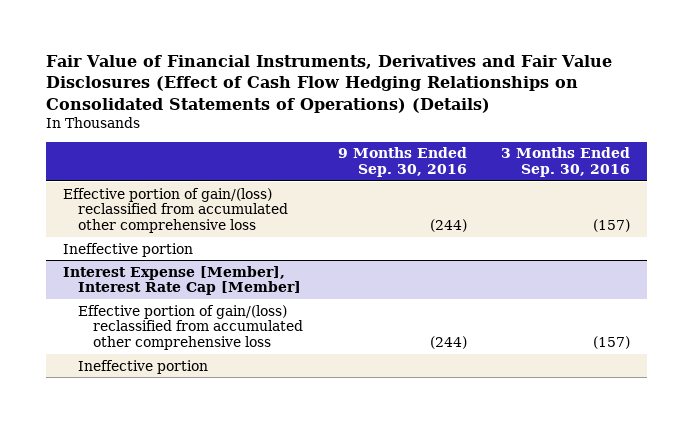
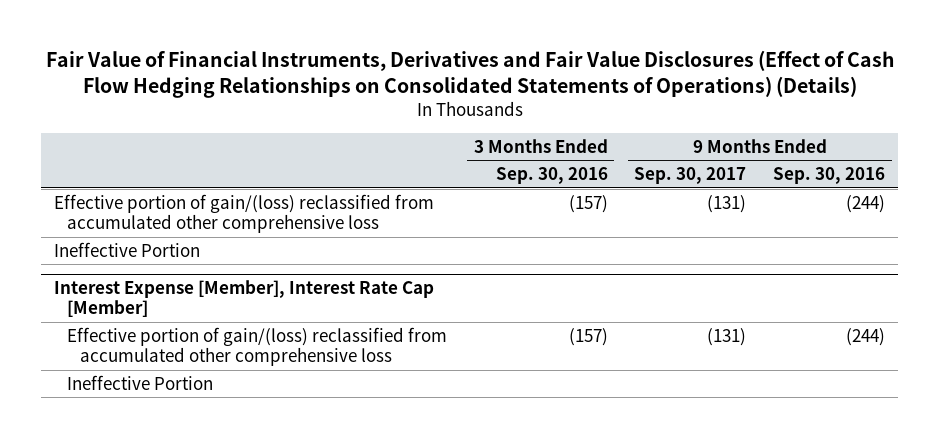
- | 9 Months Ended Sep. 30, 2016 | 3 Months Ended Sep. 30, 2016
+ | 3 Months Ended Sep. 30, 2016 | 9 Months Ended Sep. 30, 2017 | 9 Months Ended Sep. 30, 2016
- Ineffective portion
+ Ineffective Portion
@ Interest Expense [Member], Interest Rate Cap [Member]
- Ineffective portion
+ Ineffective Portion

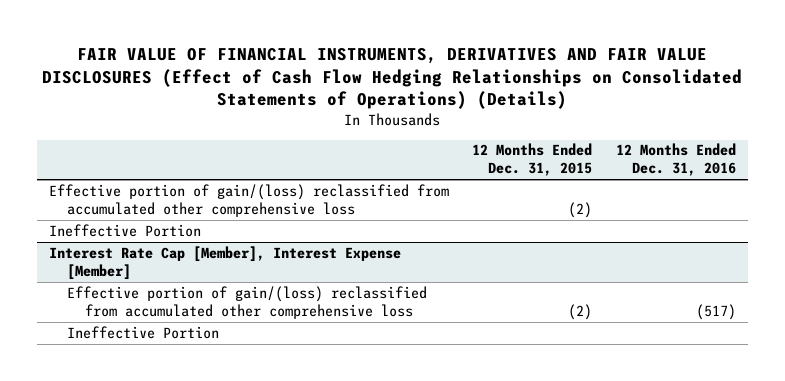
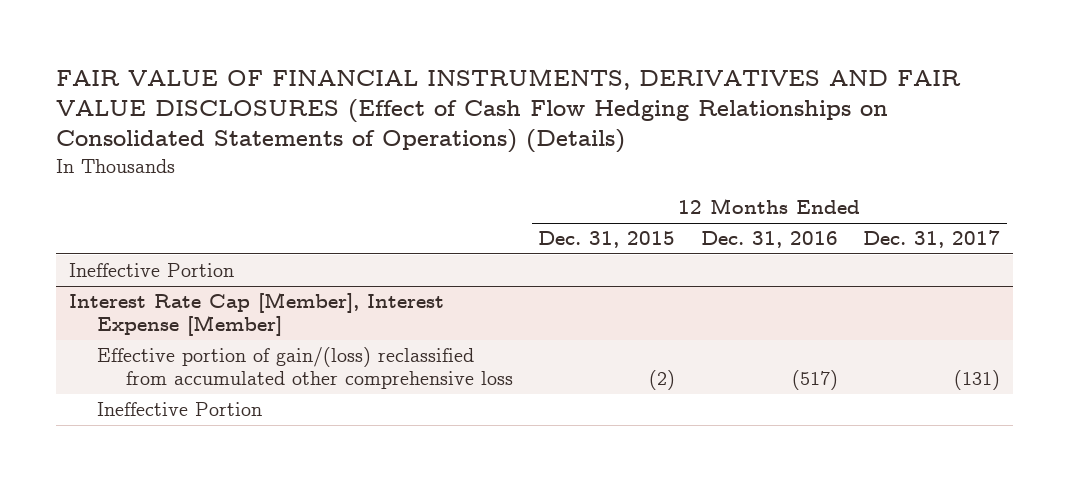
- | 12 Months Ended Dec. 31, 2015 | 12 Months Ended Dec. 31, 2016
+ | 12 Months Ended Dec. 31, 2015 | 12 Months Ended Dec. 31, 2016 | 12 Months Ended Dec. 31, 2017
- Effective portion of gain/(loss) reclassified from accumulated other comprehensive loss | (2) |

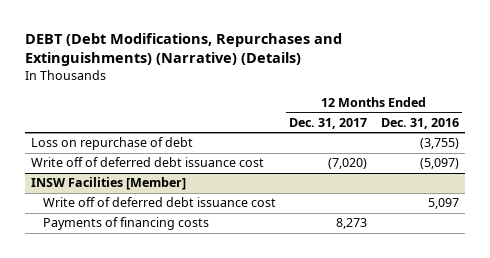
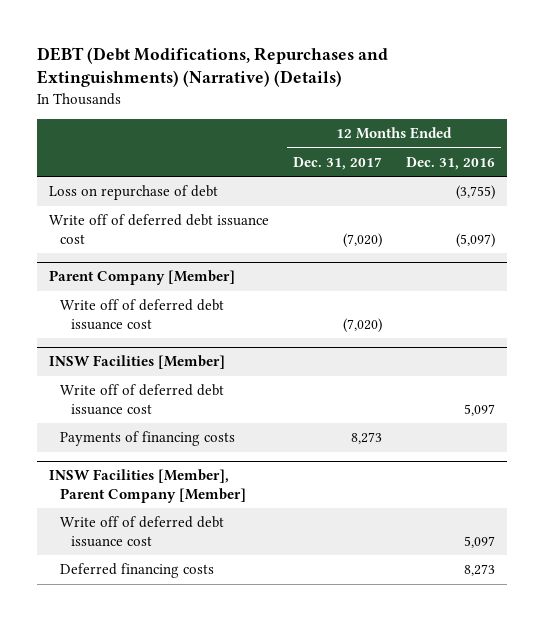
+ Parent Company [Member]
+ Write off of deferred debt issuance cost | (7,020) |
+ INSW Facilities [Member], Parent Company [Member]
+ Write off of deferred debt issuance cost | | 5,097
+ Deferred financing costs | | 8,273

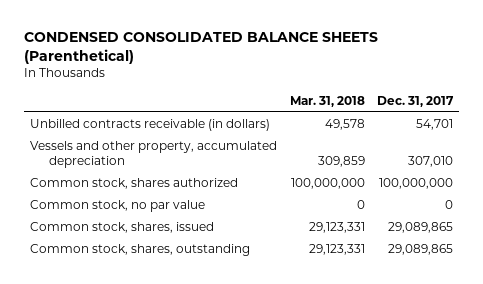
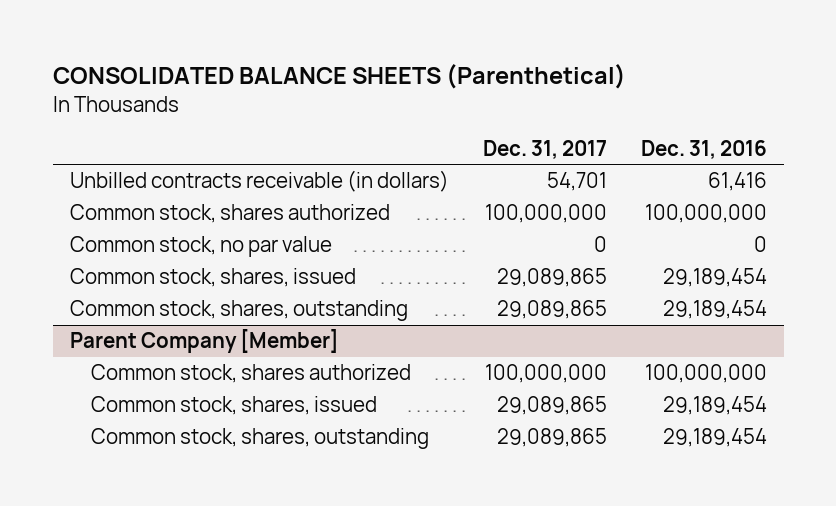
- CONDENSED CONSOLIDATED BALANCE SHEETS (Parenthetical)
+ CONSOLIDATED BALANCE SHEETS (Parenthetical)
- | Mar. 31, 2018 | Dec. 31, 2017
+ | Dec. 31, 2017 | Dec. 31, 2016
- Vessels and other property, accumulated depreciation | 309,859 | 307,010
+ Parent Company [Member]
+ Common stock, shares authorized | 100,000,000 | 100,000,000
+ Common stock, shares, issued | 29,089,865 | 29,189,454
+ Common stock, shares, outstanding | 29,089,865 | 29,189,454

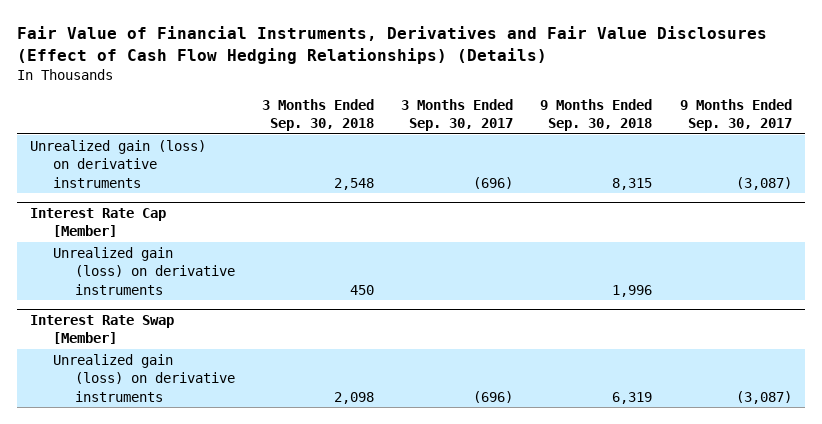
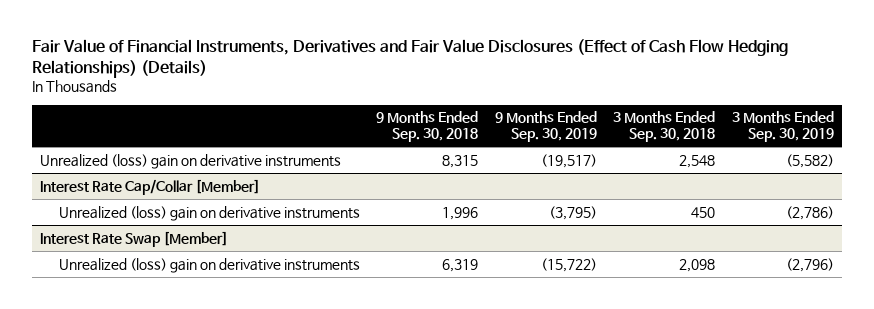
- | 3 Months Ended Sep. 30, 2018 | 3 Months Ended Sep. 30, 2017 | 9 Months Ended Sep. 30, 2018 | 9 Months Ended Sep. 30, 2017
+ | 9 Months Ended Sep. 30, 2018 | 9 Months Ended Sep. 30, 2019 | 3 Months Ended Sep. 30, 2018 | 3 Months Ended Sep. 30, 2019
- Unrealized gain (loss) on derivative instruments | 2,548 | (696) | 8,315 | (3,087)
- Interest Rate Cap [Member]
- Unrealized gain (loss) on derivative instruments | 450 | | 1,996 |
+ Unrealized (loss) gain on derivative instruments | 8,315 | (19,517) | 2,548 | (5,582)
+ Interest Rate Cap/Collar [Member]
+ Unrealized (loss) gain on derivative instruments | 1,996 | (3,795) | 450 | (2,786)
@ Interest Rate Swap [Member]
- Unrealized gain (loss) on derivative instruments | 2,098 | (696) | 6,319 | (3,087)
+ Unrealized (loss) gain on derivative instruments | 6,319 | (15,722) | 2,098 | (2,796)

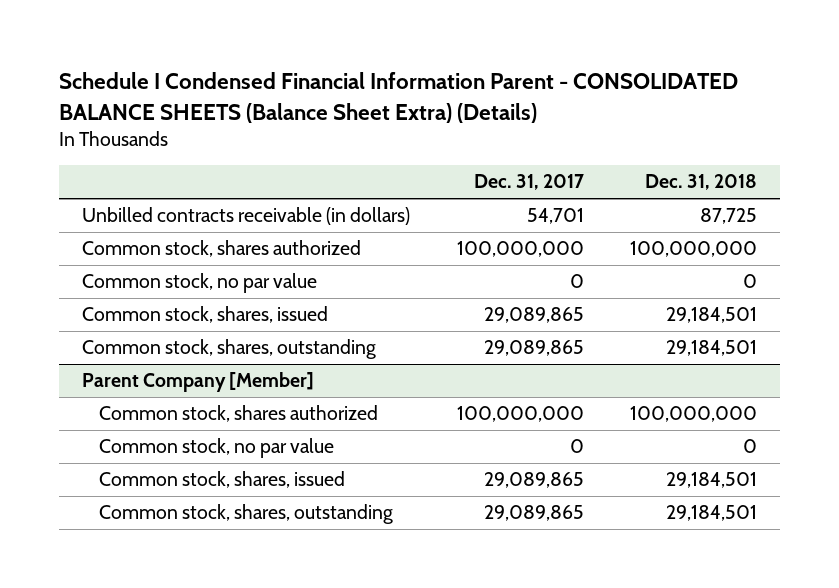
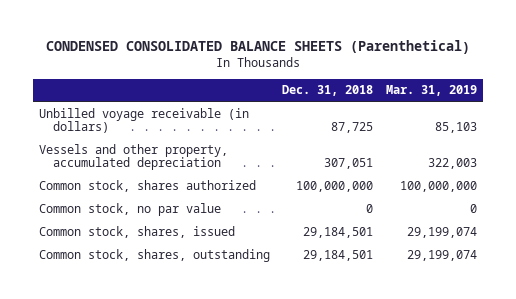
- Schedule I Condensed Financial Information Parent - CONSOLIDATED BALANCE SHEETS (Balance Sheet Extra) (Details)
+ CONDENSED CONSOLIDATED BALANCE SHEETS (Parenthetical)
- | Dec. 31, 2017 | Dec. 31, 2018
+ | Dec. 31, 2018 | Mar. 31, 2019
- Unbilled contracts receivable (in dollars) | 54,701 | 87,725
- Common stock, shares authorized | 100,000,000 | 100,000,000
- Common stock, no par value | 0 | 0
- Common stock, shares, issued | 29,089,865 | 29,184,501
- Common stock, shares, outstanding | 29,089,865 | 29,184,501
- Parent Company [Member]
+ Unbilled voyage receivable (in dollars) | 87,725 | 85,103
+ Vessels and other property, accumulated depreciation | 307,051 | 322,003

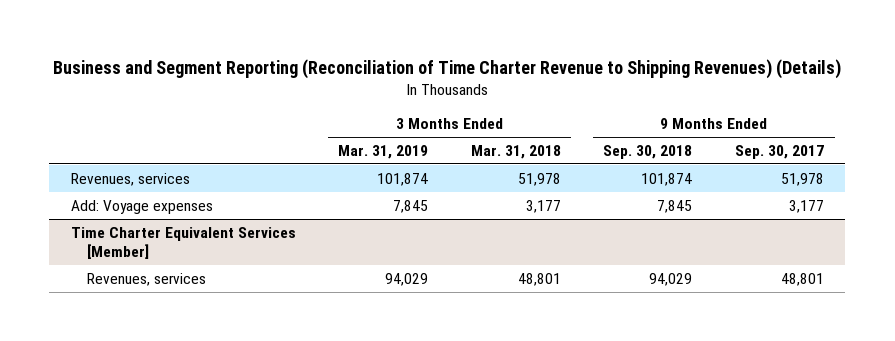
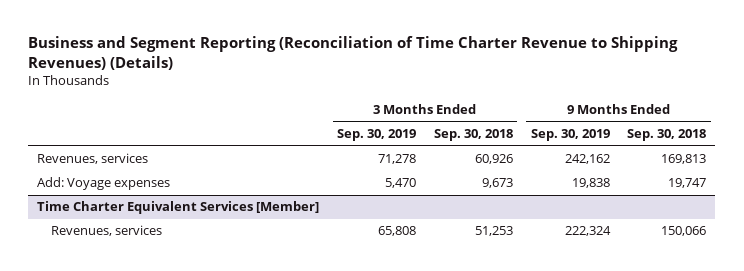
- | 3 Months Ended Mar. 31, 2019 | 3 Months Ended Mar. 31, 2018 | 9 Months Ended Sep. 30, 2018 | 9 Months Ended Sep. 30, 2017
+ | 3 Months Ended Sep. 30, 2019 | 3 Months Ended Sep. 30, 2018 | 9 Months Ended Sep. 30, 2019 | 9 Months Ended Sep. 30, 2018
- Revenues, services | 101,874 | 51,978 | 101,874 | 51,978
- Add: Voyage expenses | 7,845 | 3,177 | 7,845 | 3,177
+ Revenues, services | 71,278 | 60,926 | 242,162 | 169,813
+ Add: Voyage expenses | 5,470 | 9,673 | 19,838 | 19,747
@ Time Charter Equivalent Services [Member]
- Revenues, services | 94,029 | 48,801 | 94,029 | 48,801
+ Revenues, services | 65,808 | 51,253 | 222,324 | 150,066

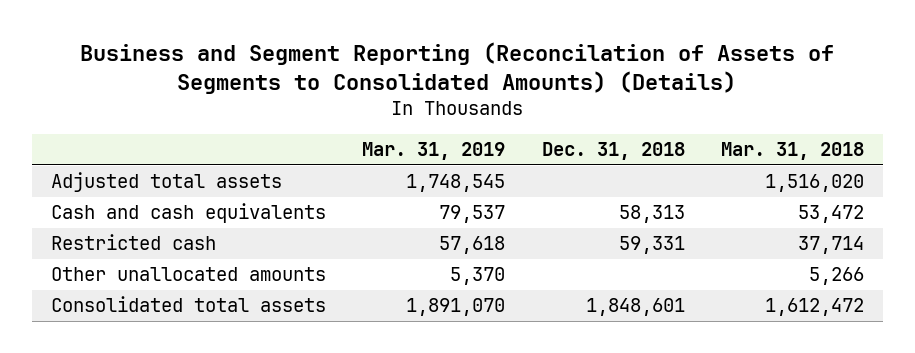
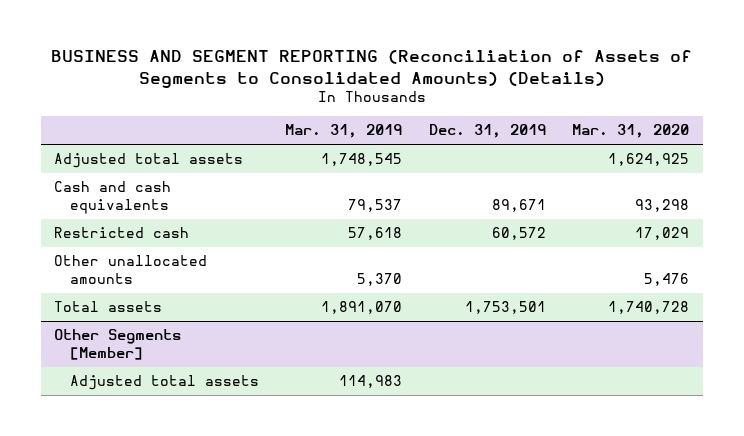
- Business and Segment Reporting (Reconcilation of Assets of Segments to Consolidated Amounts) (Details)
+ BUSINESS AND SEGMENT REPORTING (Reconciliation of Assets of Segments to Consolidated Amounts) (Details)
- | Mar. 31, 2019 | Dec. 31, 2018 | Mar. 31, 2018
+ | Mar. 31, 2019 | Dec. 31, 2019 | Mar. 31, 2020
- Consolidated total assets | 1,891,070 | 1,848,601 | 1,612,472
+ Total assets | 1,891,070 | 1,753,501 | 1,740,728
+ Other Segments [Member]
+ Adjusted total assets | 114,983 | |

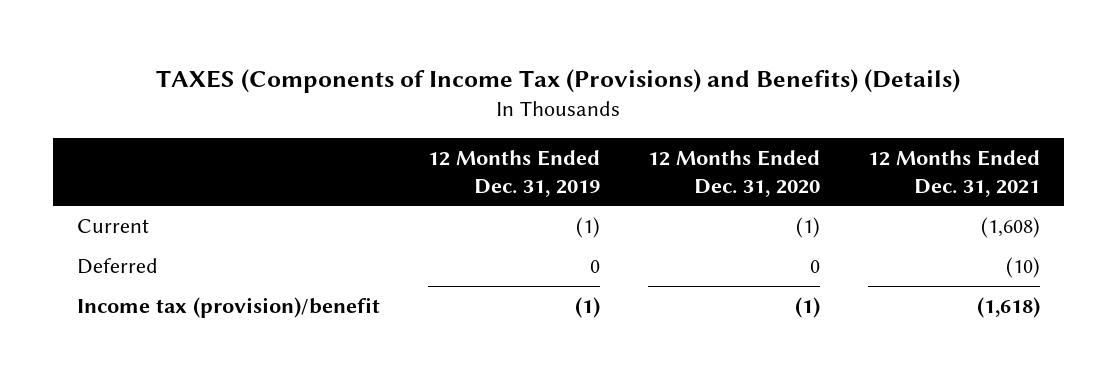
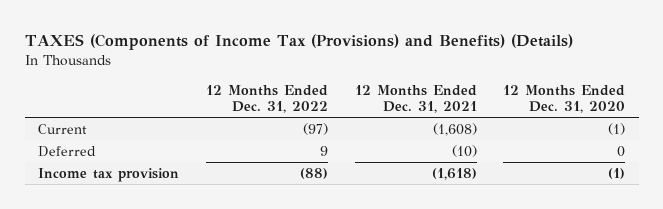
- | 12 Months Ended Dec. 31, 2019 | 12 Months Ended Dec. 31, 2020 | 12 Months Ended Dec. 31, 2021
+ | 12 Months Ended Dec. 31, 2022 | 12 Months Ended Dec. 31, 2021 | 12 Months Ended Dec. 31, 2020
- Income tax (provision)/benefit | (1) | (1) | (1,618)
+ Income tax provision | (88) | (1,618) | (1)

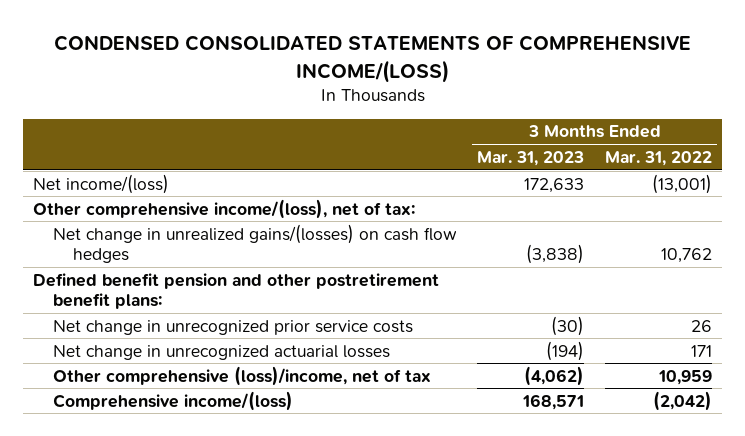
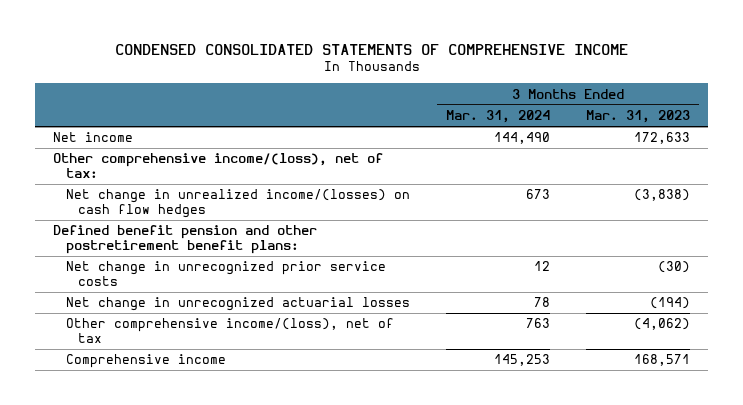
- CONDENSED CONSOLIDATED STATEMENTS OF COMPREHENSIVE INCOME/(LOSS)
+ CONDENSED CONSOLIDATED STATEMENTS OF COMPREHENSIVE INCOME
- | 3 Months Ended Mar. 31, 2023 | 3 Months Ended Mar. 31, 2022
+ | 3 Months Ended Mar. 31, 2024 | 3 Months Ended Mar. 31, 2023
- Net income/(loss) | 172,633 | (13,001)
+ Net income | 144,490 | 172,633
- Net change in unrealized gains/(losses) on cash flow hedges | (3,838) | 10,762
+ Net change in unrealized income/(losses) on cash flow hedges | 673 | (3,838)
- Other comprehensive (loss)/income, net of tax | (4,062) | 10,959
- Comprehensive income/(loss) | 168,571 | (2,042)
+ Other comprehensive income/(loss), net of tax | 763 | (4,062)
+ Comprehensive income | 145,253 | 168,571

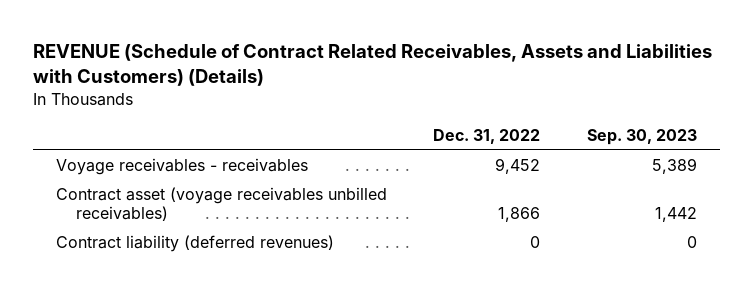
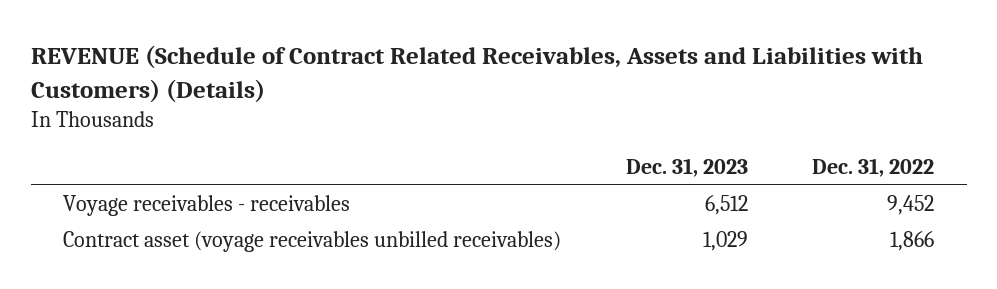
- | Dec. 31, 2022 | Sep. 30, 2023
+ | Dec. 31, 2023 | Dec. 31, 2022
- Contract liability (deferred revenues) | 0 | 0

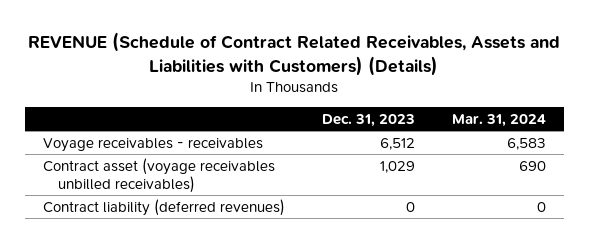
- | Dec. 31, 2023 | Dec. 31, 2022
+ | Dec. 31, 2023 | Mar. 31, 2024
+ Contract liability (deferred revenues) | 0 | 0

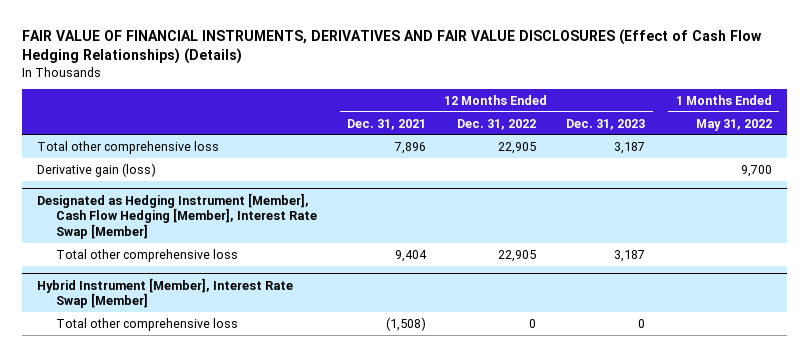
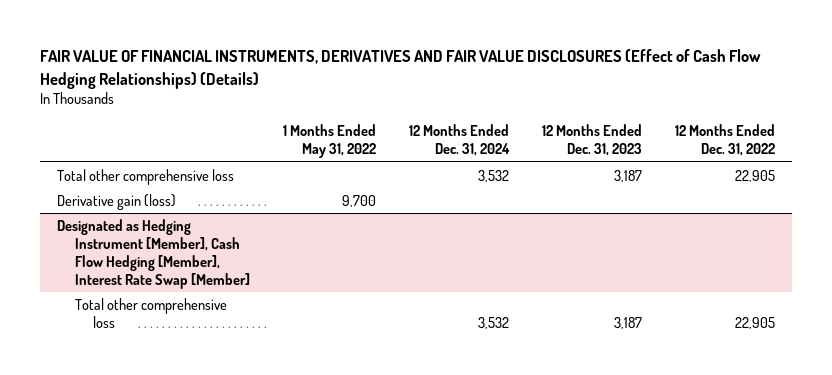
- | 12 Months Ended Dec. 31, 2021 | 12 Months Ended Dec. 31, 2022 | 12 Months Ended Dec. 31, 2023 | 1 Months Ended May 31, 2022
+ | 1 Months Ended May 31, 2022 | 12 Months Ended Dec. 31, 2024 | 12 Months Ended Dec. 31, 2023 | 12 Months Ended Dec. 31, 2022
- Hybrid Instrument [Member], Interest Rate Swap [Member]
- Total other comprehensive loss | (1,508) | 0 | 0 |

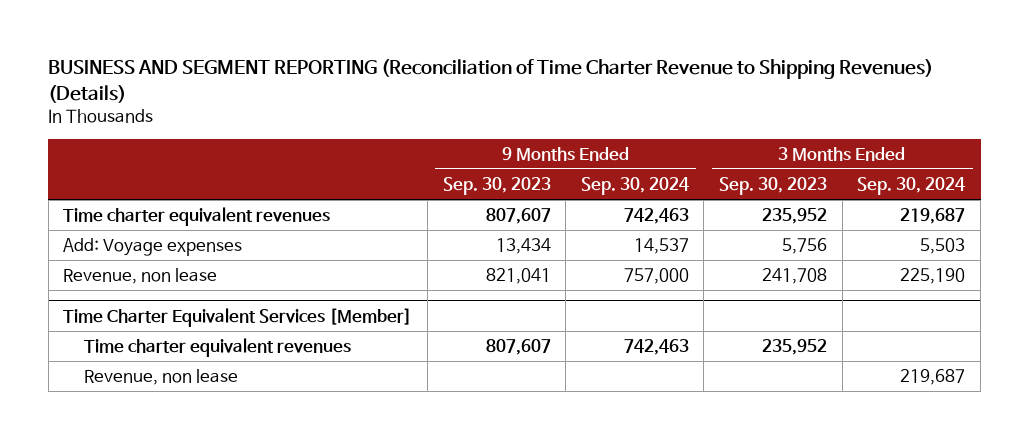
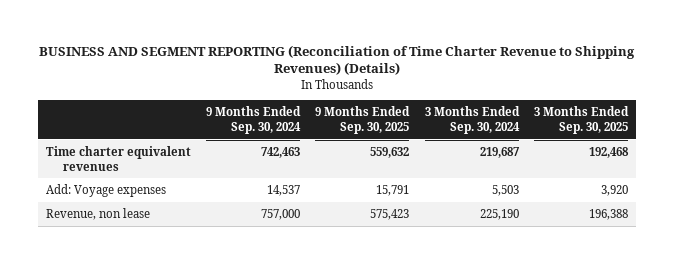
- | 9 Months Ended Sep. 30, 2023 | 9 Months Ended Sep. 30, 2024 | 3 Months Ended Sep. 30, 2023 | 3 Months Ended Sep. 30, 2024
+ | 9 Months Ended Sep. 30, 2024 | 9 Months Ended Sep. 30, 2025 | 3 Months Ended Sep. 30, 2024 | 3 Months Ended Sep. 30, 2025
- Time Charter Equivalent Services [Member]
- Time charter equivalent revenues | 807,607 | 742,463 | 235,952 |
- Revenue, non lease | | | | 219,687

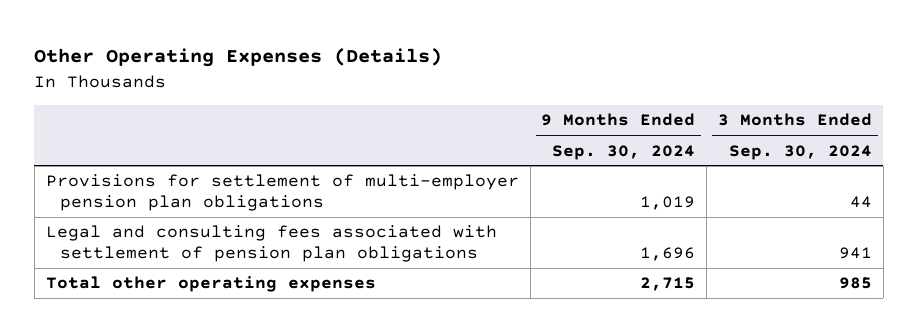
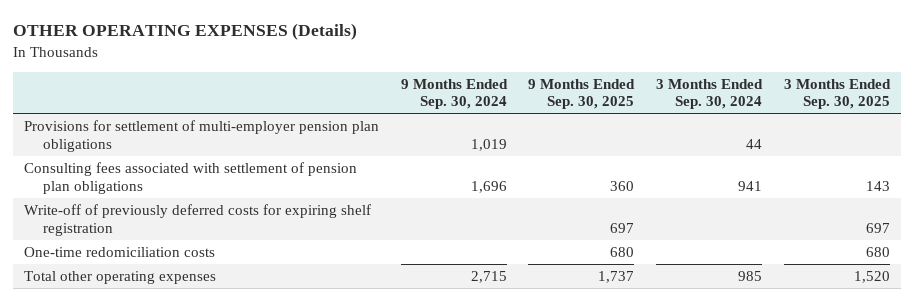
- Other Operating Expenses (Details)
+ OTHER OPERATING EXPENSES (Details)
- | 9 Months Ended Sep. 30, 2024 | 3 Months Ended Sep. 30, 2024
+ | 9 Months Ended Sep. 30, 2024 | 9 Months Ended Sep. 30, 2025 | 3 Months Ended Sep. 30, 2024 | 3 Months Ended Sep. 30, 2025
- Legal and consulting fees associated with settlement of pension plan obligations | 1,696 | 941
+ Consulting fees associated with settlement of pension plan obligations | 1,696 | 360 | 941 | 143
+ Write-off of previously deferred costs for expiring shelf registration | | 697 | | 697
+ One-time redomiciliation costs | | 680 | | 680

